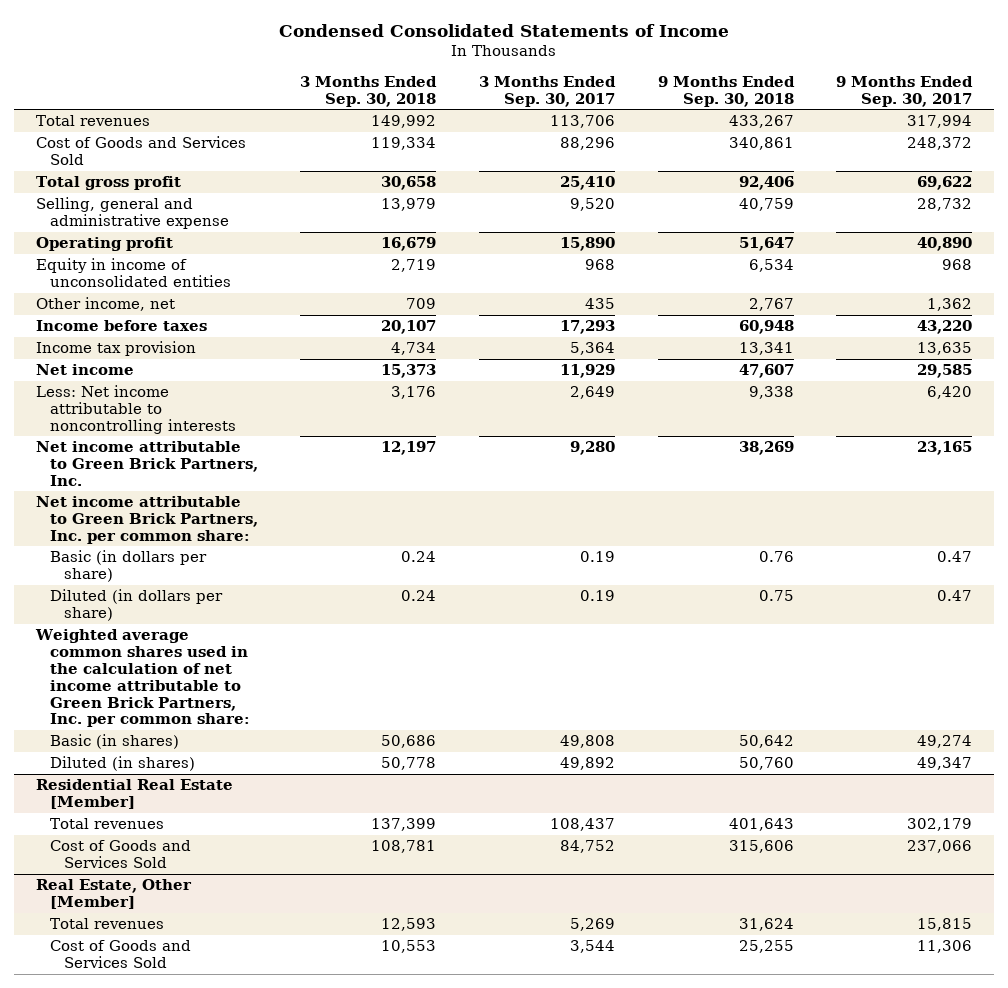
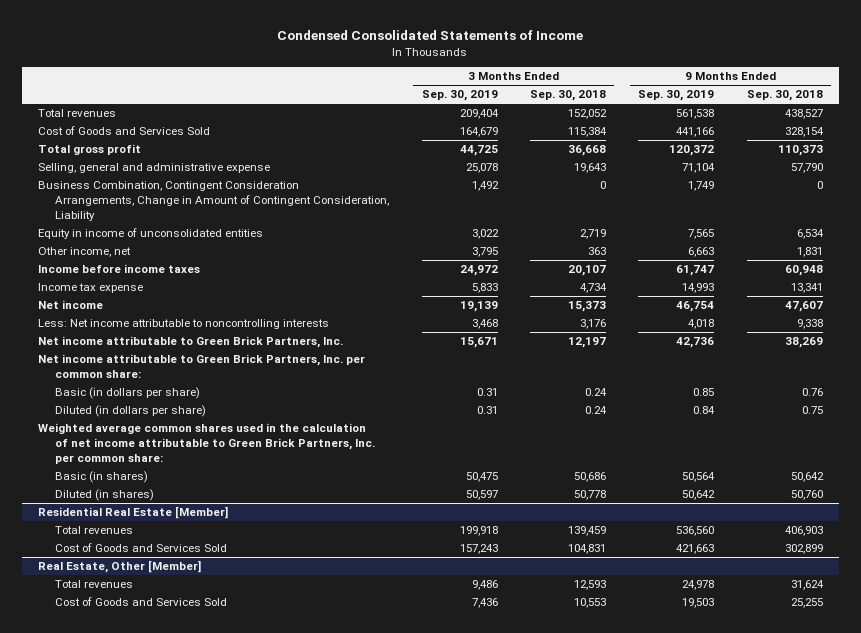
- | 3 Months Ended Sep. 30, 2018 | 3 Months Ended Sep. 30, 2017 | 9 Months Ended Sep. 30, 2018 | 9 Months Ended Sep. 30, 2017
+ | 3 Months Ended Sep. 30, 2019 | 3 Months Ended Sep. 30, 2018 | 9 Months Ended Sep. 30, 2019 | 9 Months Ended Sep. 30, 2018
- Total revenues | 149,992 | 113,706 | 433,267 | 317,994
- Cost of Goods and Services Sold | 119,334 | 88,296 | 340,861 | 248,372
- Total gross profit | 30,658 | 25,410 | 92,406 | 69,622
- Selling, general and administrative expense | 13,979 | 9,520 | 40,759 | 28,732
- Operating profit | 16,679 | 15,890 | 51,647 | 40,890
+ Total revenues | 209,404 | 152,052 | 561,538 | 438,527
+ Cost of Goods and Services Sold | 164,679 | 115,384 | 441,166 | 328,154
+ Total gross profit | 44,725 | 36,668 | 120,372 | 110,373
+ Selling, general and administrative expense | 25,078 | 19,643 | 71,104 | 57,790
+ Business Combination, Contingent Consideration Arrangements, Change in Amount of Contingent Consideration, Liability | 1,492 | 0 | 1,749 | 0
- Other income, net | 709 | 435 | 2,767 | 1,362
- Income before taxes | 20,107 | 17,293 | 60,948 | 43,220
- Income tax provision | 4,734 | 5,364 | 13,341 | 13,635
+ Other income, net | 3,795 | 363 | 6,663 | 1,831
+ Income before income taxes | 24,972 | 20,107 | 61,747 | 60,948
+ Income tax expense | 5,833 | 4,734 | 14,993 | 13,341
@ Residential Real Estate [Member]
- Total revenues | 137,399 | 108,437 | 401,643 | 302,179
- Cost of Goods and Services Sold | 108,781 | 84,752 | 315,606 | 237,066
+ Total revenues | 199,918 | 139,459 | 536,560 | 406,903
+ Cost of Goods and Services Sold | 157,243 | 104,831 | 421,663 | 302,899

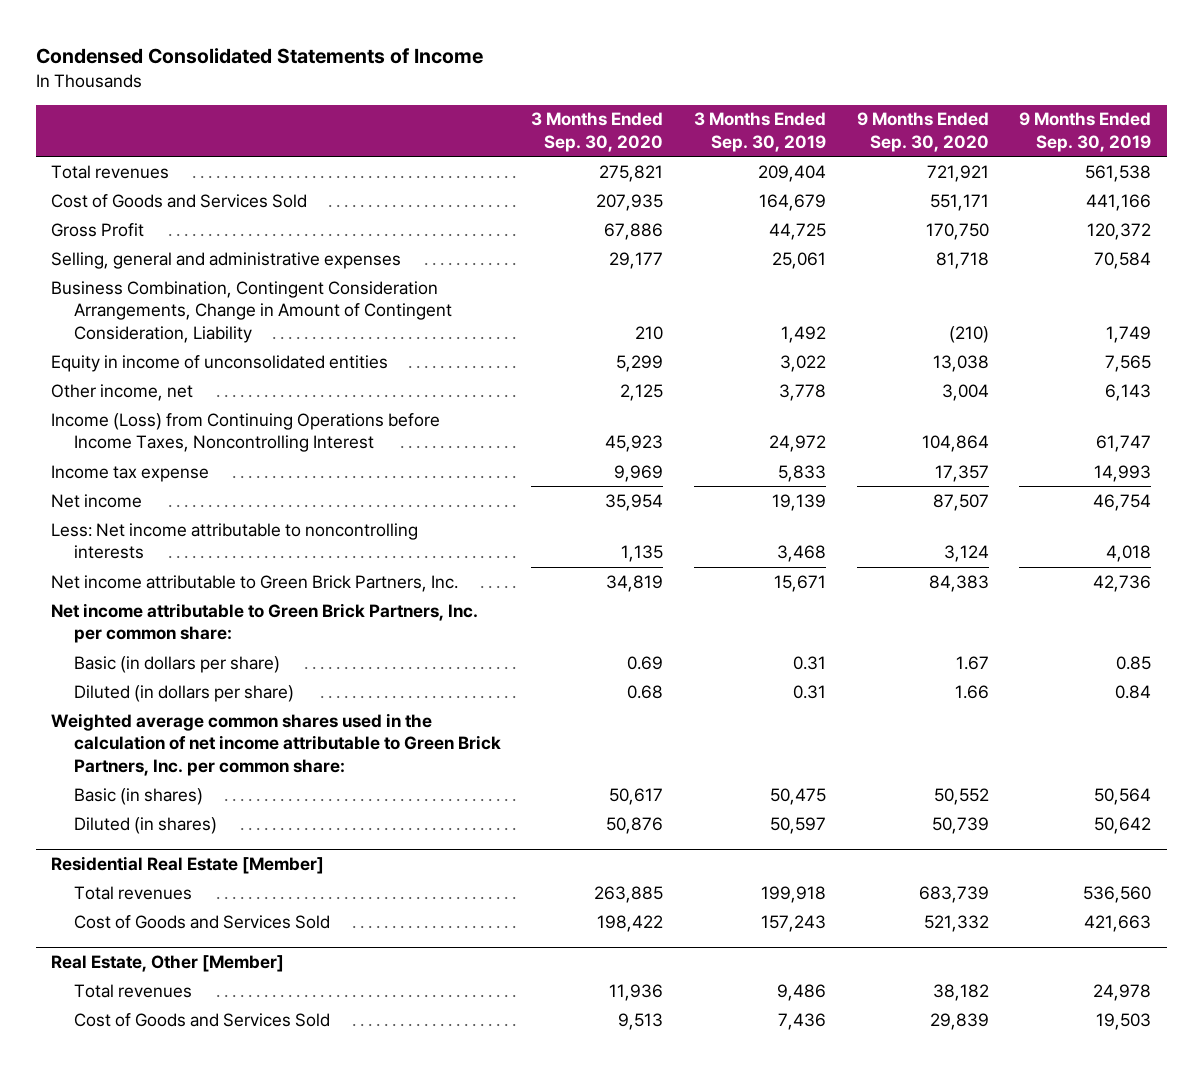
- | 3 Months Ended Sep. 30, 2019 | 3 Months Ended Sep. 30, 2018 | 9 Months Ended Sep. 30, 2019 | 9 Months Ended Sep. 30, 2018
+ | 3 Months Ended Sep. 30, 2020 | 3 Months Ended Sep. 30, 2019 | 9 Months Ended Sep. 30, 2020 | 9 Months Ended Sep. 30, 2019
- Total gross profit | 44,725 | 36,668 | 120,372 | 110,373
- Selling, general and administrative expense | 25,078 | 19,643 | 71,104 | 57,790
+ Gross Profit | 67,886 | 44,725 | 170,750 | 120,372
+ Selling, general and administrative expenses | 29,177 | 25,061 | 81,718 | 70,584
- Other income, net | 3,795 | 363 | 6,663 | 1,831
- Income before income taxes | 24,972 | 20,107 | 61,747 | 60,948
+ Other income, net | 2,125 | 3,778 | 3,004 | 6,143
+ Income (Loss) from Continuing Operations before Income Taxes, Noncontrolling Interest | 45,923 | 24,972 | 104,864 | 61,747

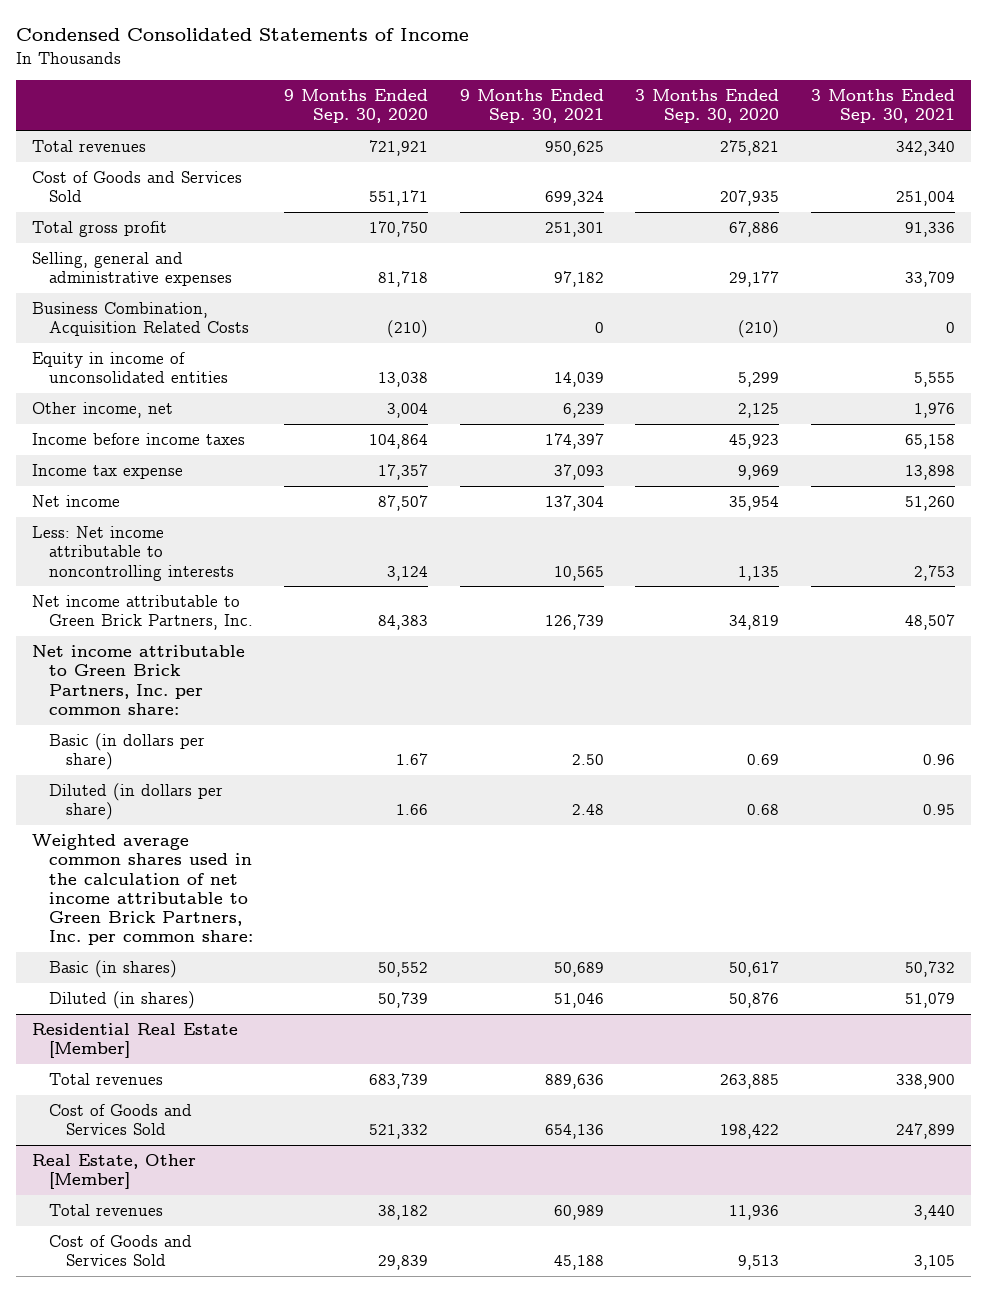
- | 3 Months Ended Sep. 30, 2020 | 3 Months Ended Sep. 30, 2019 | 9 Months Ended Sep. 30, 2020 | 9 Months Ended Sep. 30, 2019
+ | 9 Months Ended Sep. 30, 2020 | 9 Months Ended Sep. 30, 2021 | 3 Months Ended Sep. 30, 2020 | 3 Months Ended Sep. 30, 2021
- Gross Profit | 67,886 | 44,725 | 170,750 | 120,372
+ Total gross profit | 170,750 | 251,301 | 67,886 | 91,336
- Business Combination, Contingent Consideration Arrangements, Change in Amount of Contingent Consideration, Liability | 210 | 1,492 | (210) | 1,749
+ Business Combination, Acquisition Related Costs | (210) | 0 | (210) | 0
- Income (Loss) from Continuing Operations before Income Taxes, Noncontrolling Interest | 45,923 | 24,972 | 104,864 | 61,747
+ Income before income taxes | 104,864 | 174,397 | 45,923 | 65,158

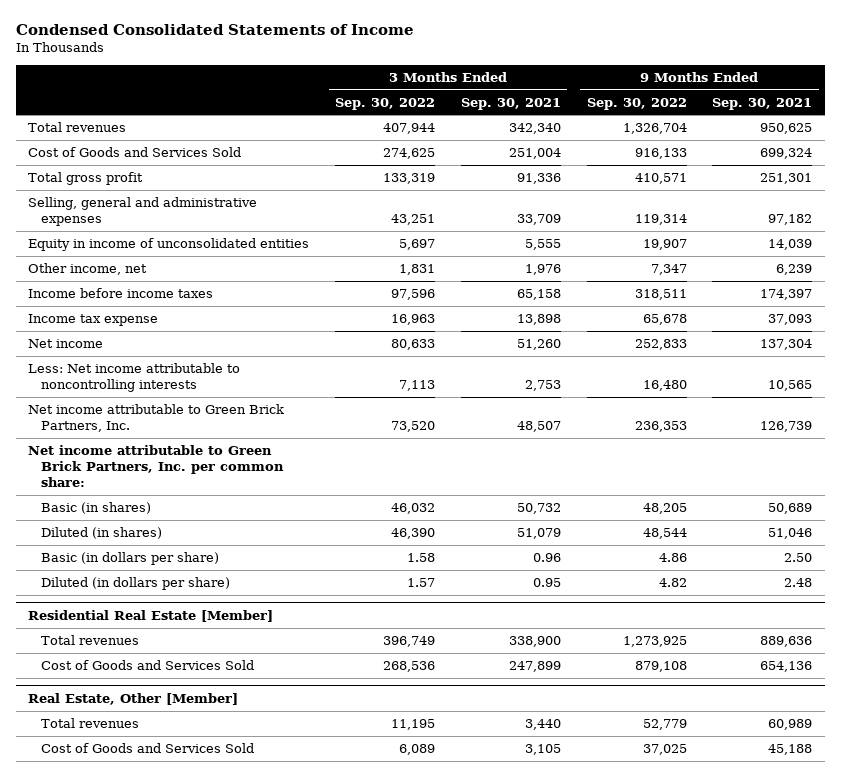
- | 9 Months Ended Sep. 30, 2020 | 9 Months Ended Sep. 30, 2021 | 3 Months Ended Sep. 30, 2020 | 3 Months Ended Sep. 30, 2021
+ | 3 Months Ended Sep. 30, 2022 | 3 Months Ended Sep. 30, 2021 | 9 Months Ended Sep. 30, 2022 | 9 Months Ended Sep. 30, 2021
- Business Combination, Acquisition Related Costs | (210) | 0 | (210) | 0
- Weighted average common shares used in the calculation of net income attributable to Green Brick Partners, Inc. per common share:
moved down: Basic (in dollars per share) | 1.58 | 0.96 | 4.86 | 2.50
moved down: Diluted (in dollars per share) | 1.57 | 0.95 | 4.82 | 2.48

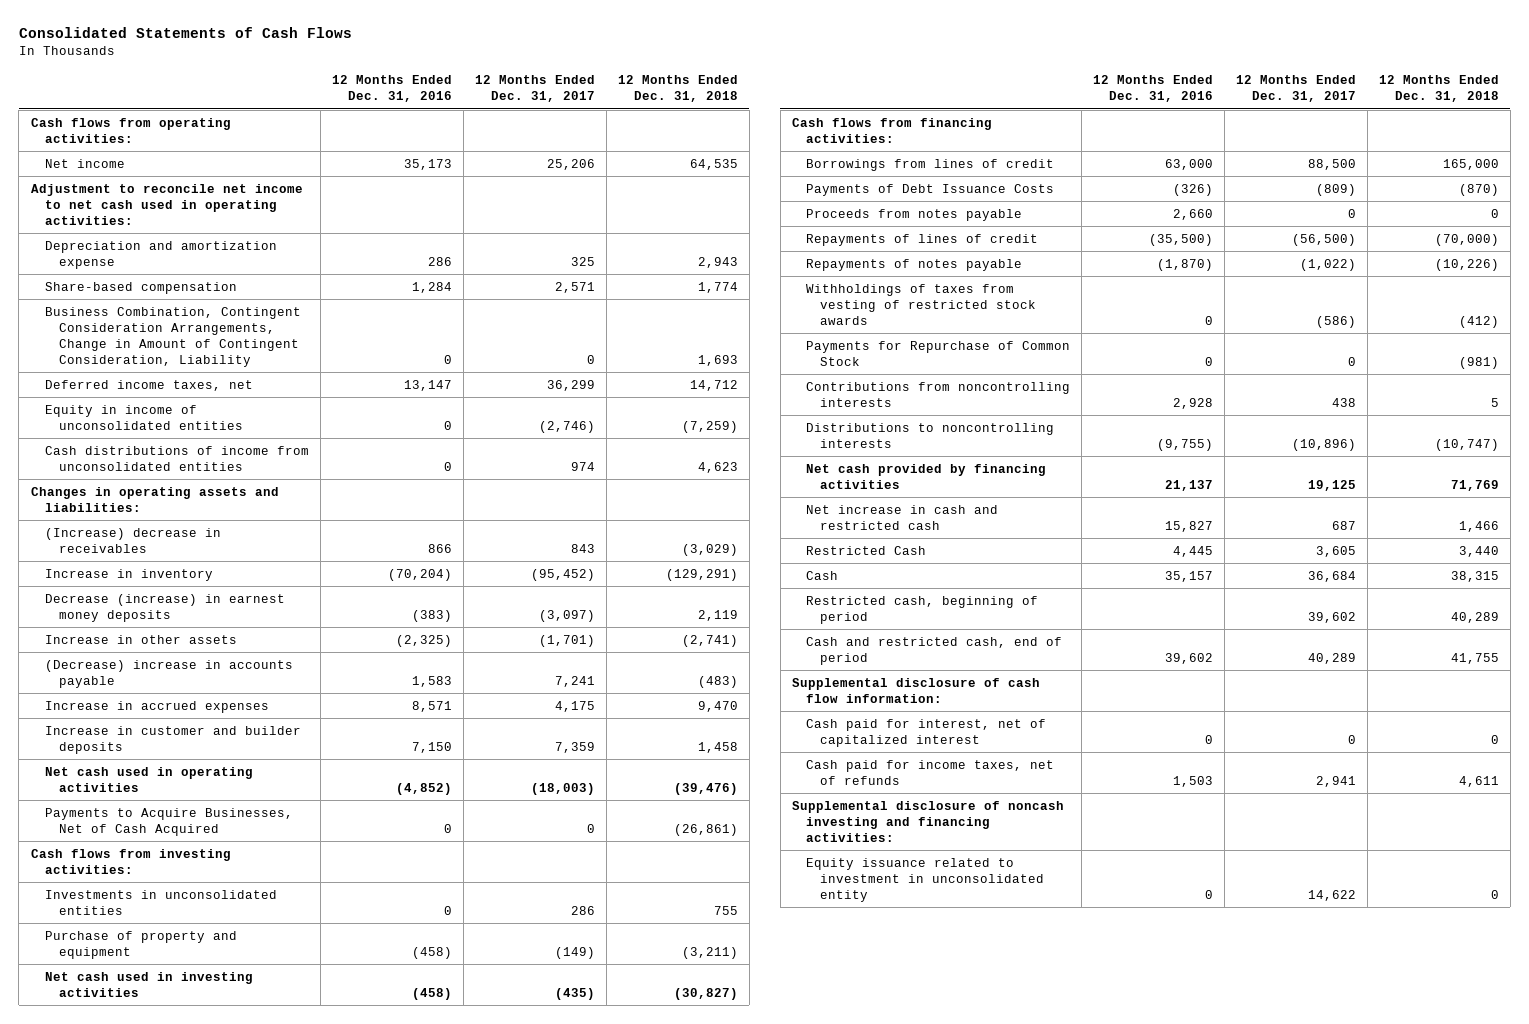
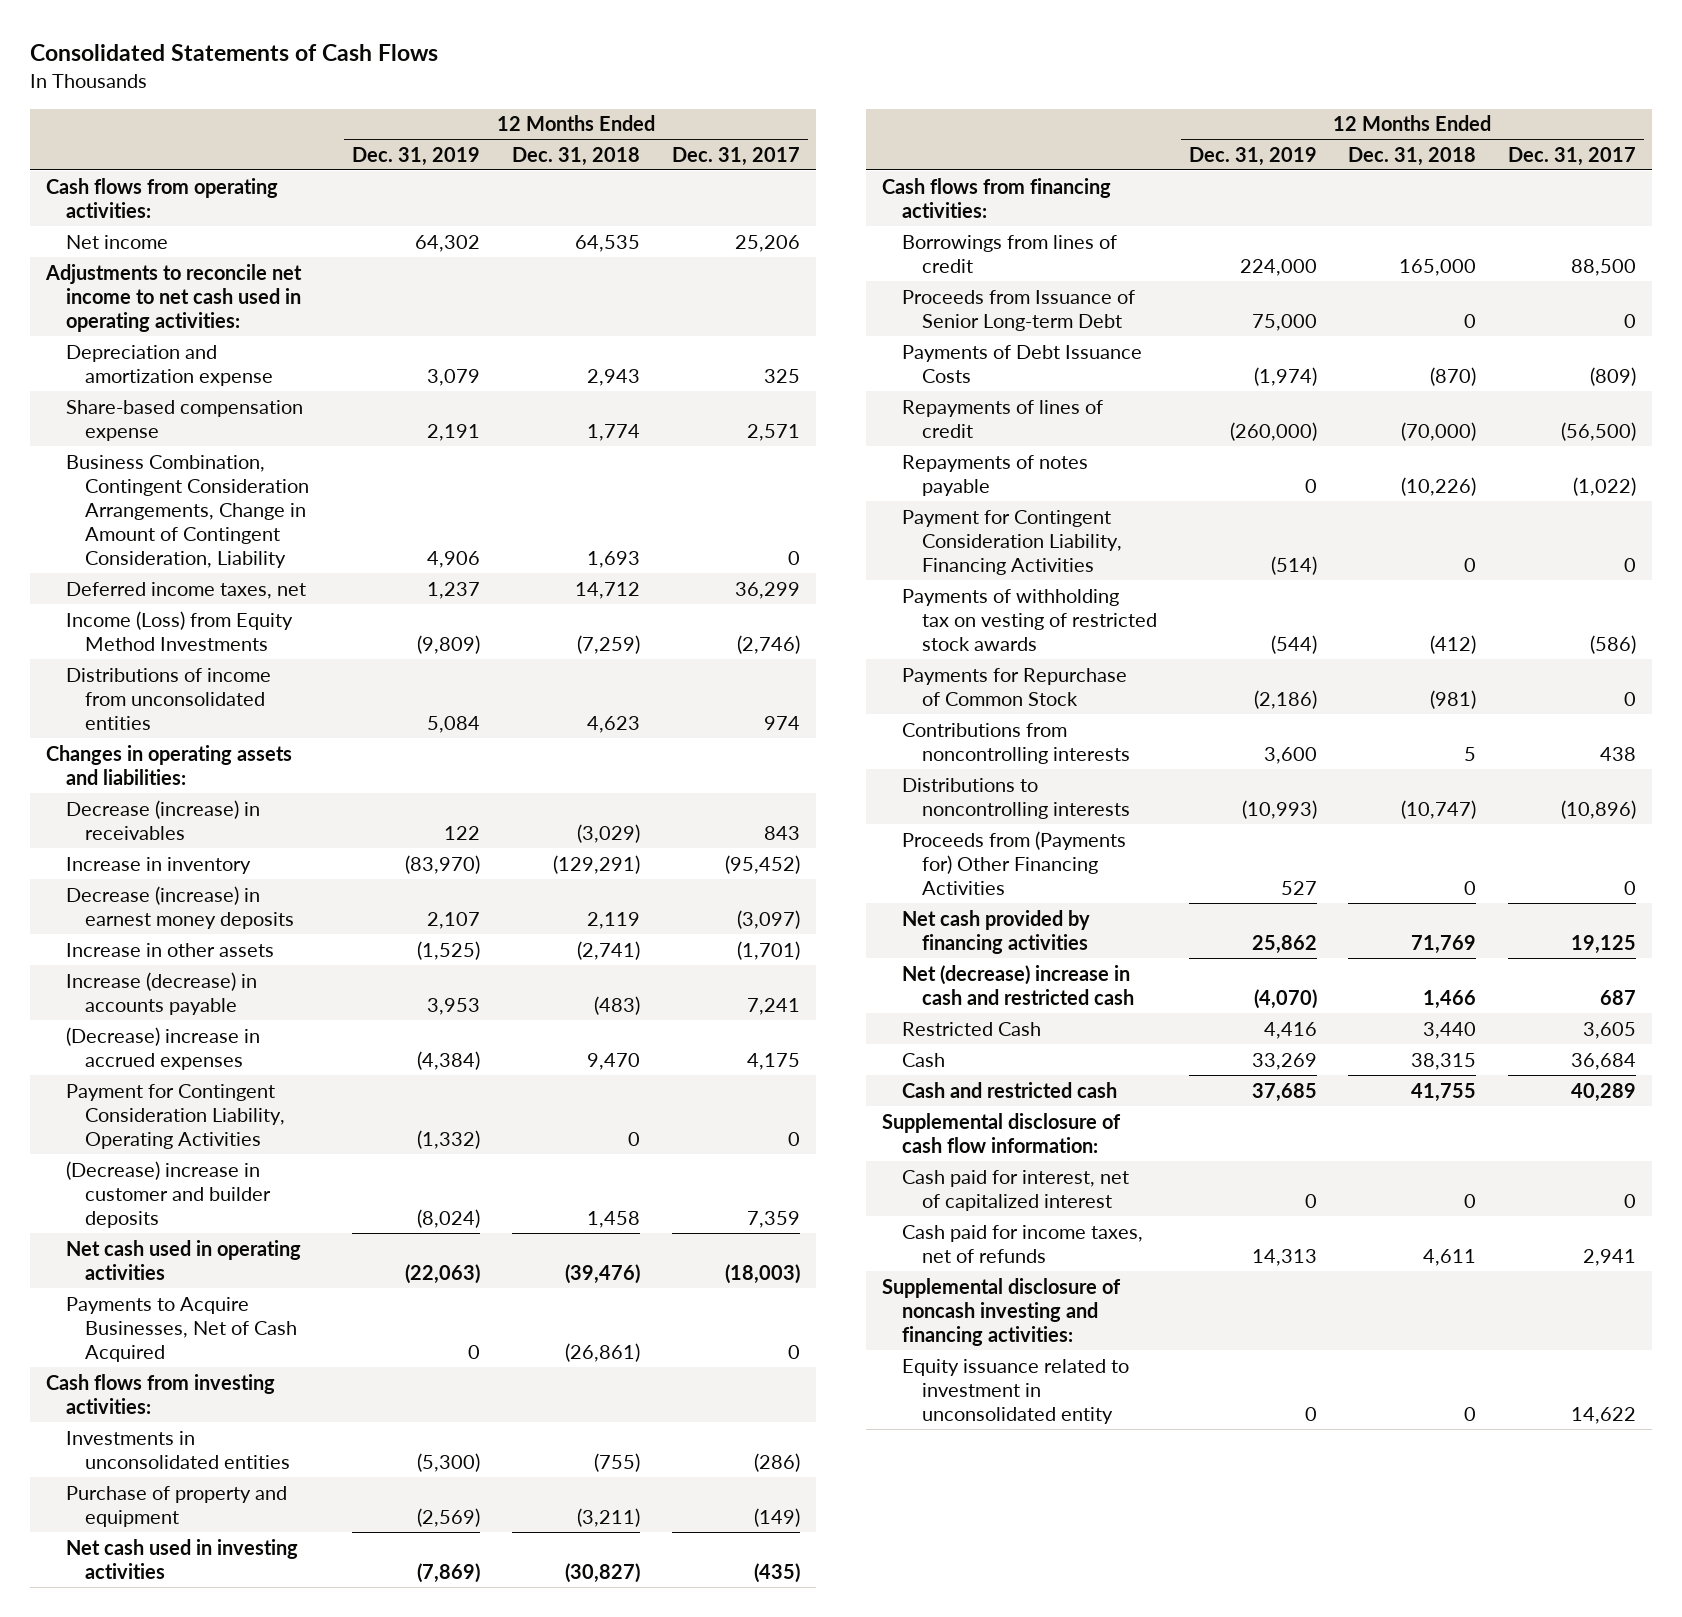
- | 12 Months Ended Dec. 31, 2016 | 12 Months Ended Dec. 31, 2017 | 12 Months Ended Dec. 31, 2018
+ | 12 Months Ended Dec. 31, 2019 | 12 Months Ended Dec. 31, 2018 | 12 Months Ended Dec. 31, 2017
- Adjustment to reconcile net income to net cash used in operating activities:
+ Adjustments to reconcile net income to net cash used in operating activities:
- Share-based compensation | 1,284 | 2,571 | 1,774
+ Share-based compensation expense | 2,191 | 1,774 | 2,571
- Equity in income of unconsolidated entities | 0 | (2,746) | (7,259)
- Cash distributions of income from unconsolidated entities | 0 | 974 | 4,623
+ Income (Loss) from Equity Method Investments | (9,809) | (7,259) | (2,746)
+ Distributions of income from unconsolidated entities | 5,084 | 4,623 | 974
- (Increase) decrease in receivables | 866 | 843 | (3,029)
+ Decrease (increase) in receivables | 122 | (3,029) | 843
- (Decrease) increase in accounts payable | 1,583 | 7,241 | (483)
- Increase in accrued expenses | 8,571 | 4,175 | 9,470
- Increase in customer and builder deposits | 7,150 | 7,359 | 1,458
+ Increase (decrease) in accounts payable | 3,953 | (483) | 7,241
+ (Decrease) increase in accrued expenses | (4,384) | 9,470 | 4,175
+ Payment for Contingent Consideration Liability, Operating Activities | (1,332) | 0 | 0
+ (Decrease) increase in customer and builder deposits | (8,024) | 1,458 | 7,359
- Investments in unconsolidated entities | 0 | 286 | 755
+ Investments in unconsolidated entities | (5,300) | (755) | (286)
+ Proceeds from Issuance of Senior Long-term Debt | 75,000 | 0 | 0
- Proceeds from notes payable | 2,660 | 0 | 0
- Withholdings of taxes from vesting of restricted stock awards | 0 | (586) | (412)
+ Payment for Contingent Consideration Liability, Financing Activities | (514) | 0 | 0
+ Payments of withholding tax on vesting of restricted stock awards | (544) | (412) | (586)
+ Proceeds from (Payments for) Other Financing Activities | 527 | 0 | 0
- Net increase in cash and restricted cash | 15,827 | 687 | 1,466
+ Net (decrease) increase in cash and restricted cash | (4,070) | 1,466 | 687
- Restricted cash, beginning of period | | 39,602 | 40,289
- Cash and restricted cash, end of period | 39,602 | 40,289 | 41,755
+ Cash and restricted cash | 37,685 | 41,755 | 40,289

